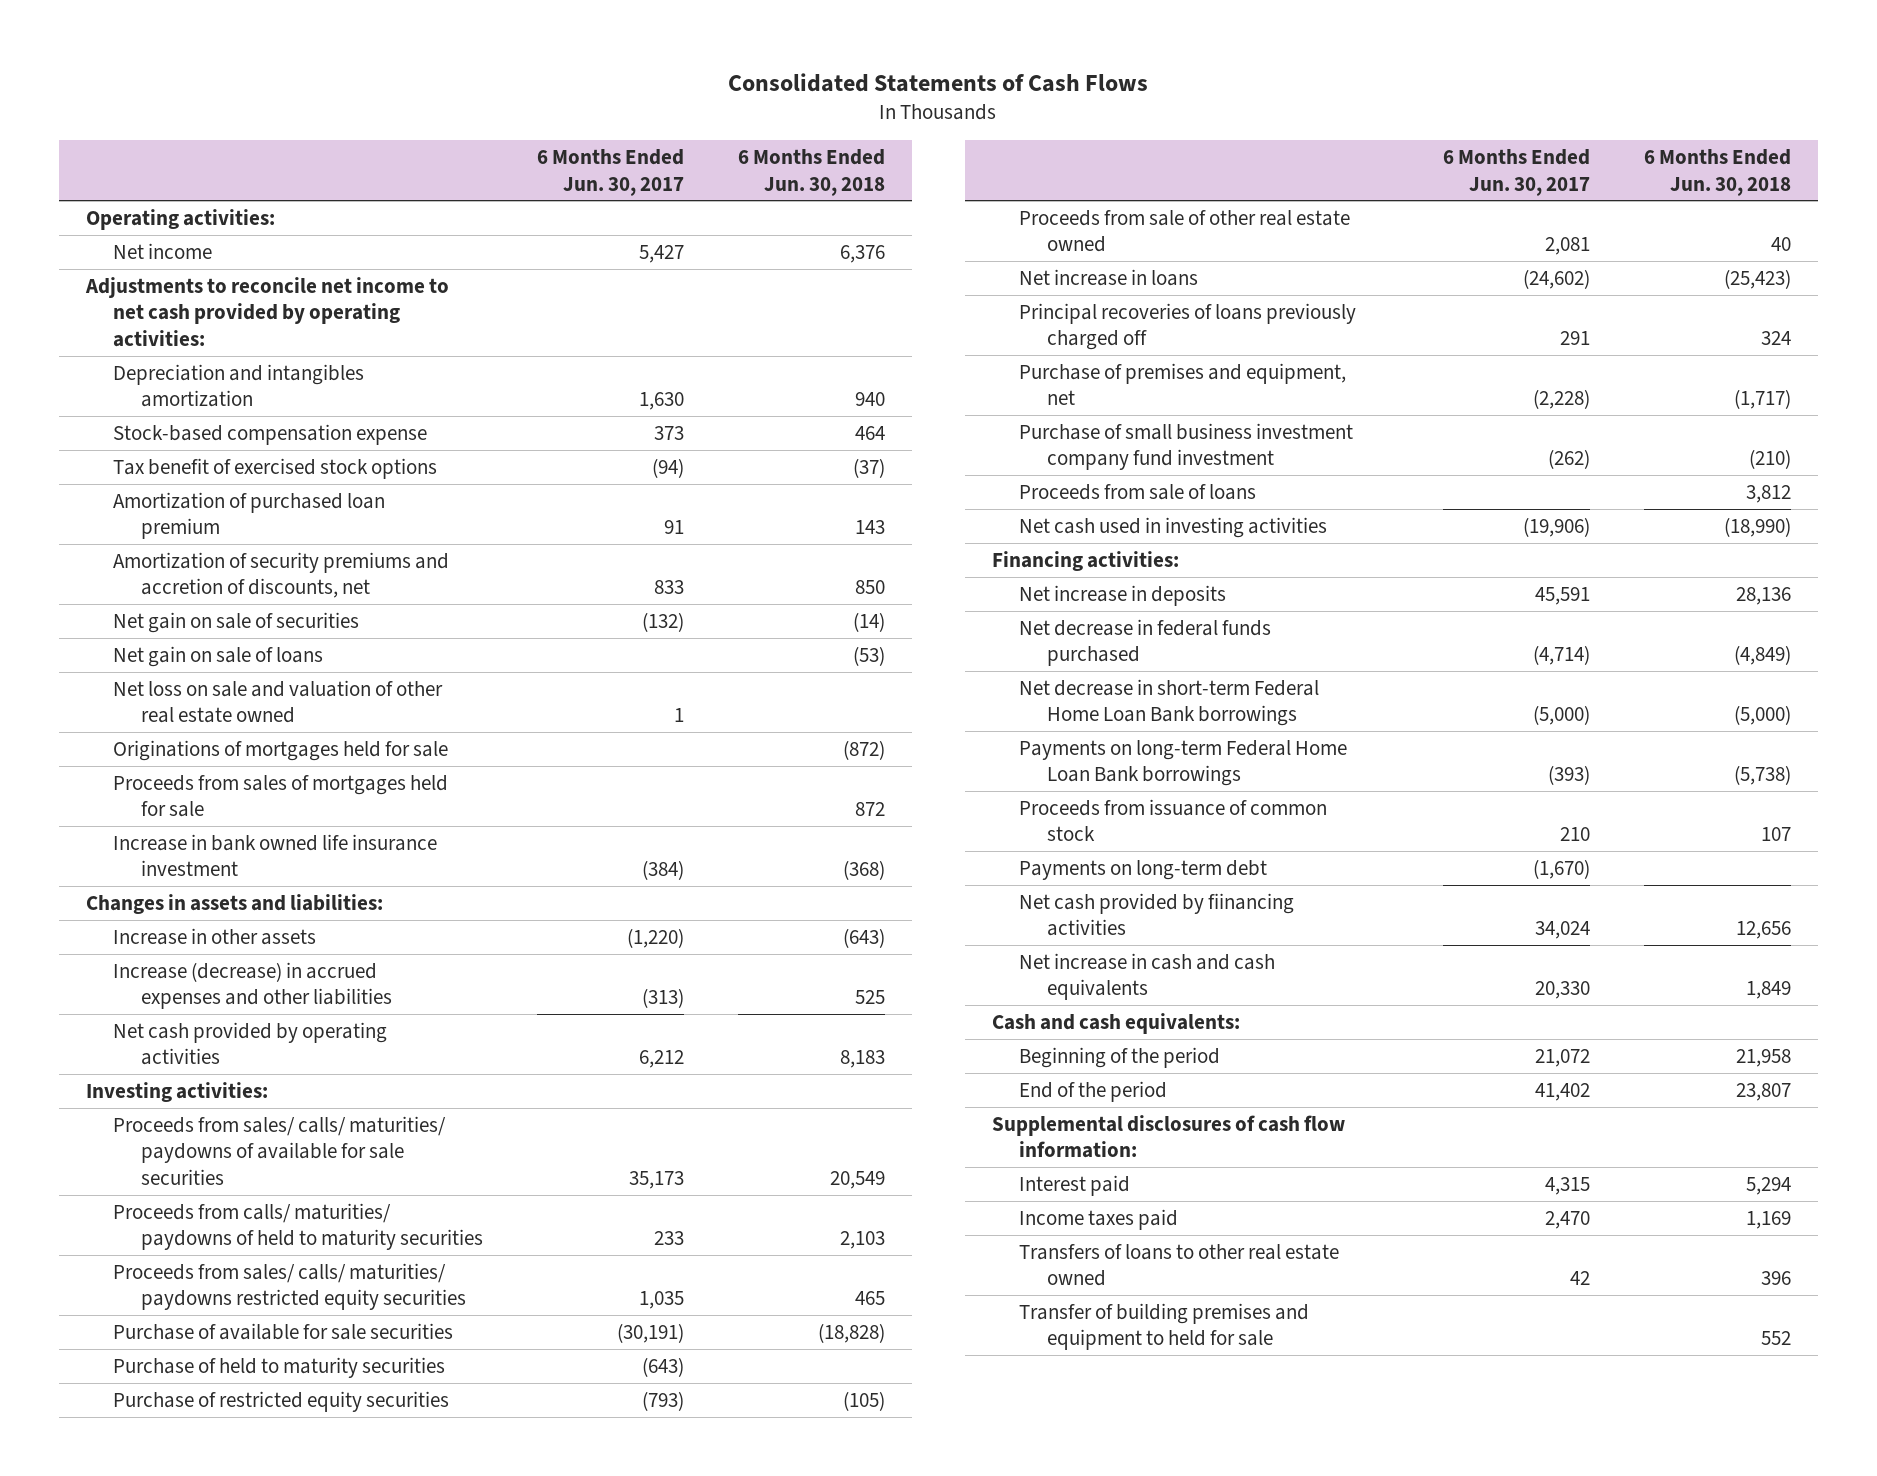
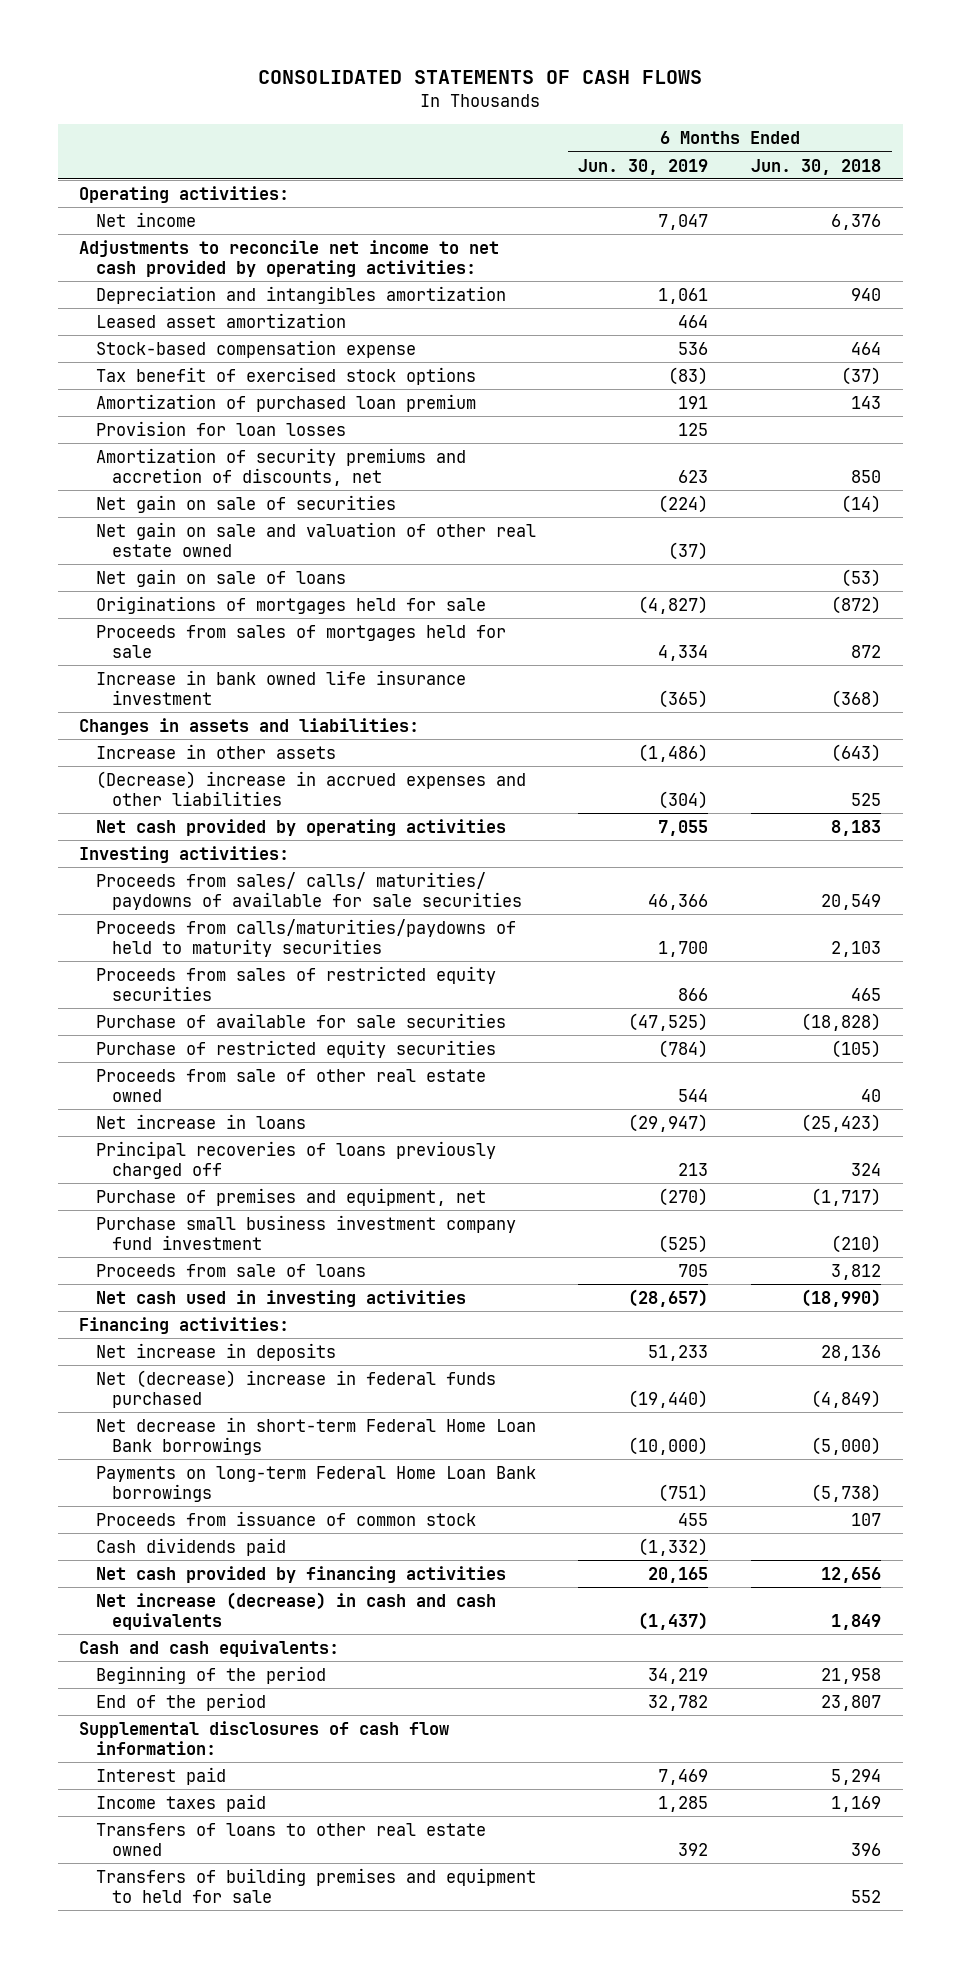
- Consolidated Statements of Cash Flows
+ CONSOLIDATED STATEMENTS OF CASH FLOWS
- | 6 Months Ended Jun. 30, 2017 | 6 Months Ended Jun. 30, 2018
+ | 6 Months Ended Jun. 30, 2019 | 6 Months Ended Jun. 30, 2018
+ Leased asset amortization | 464 |
+ Provision for loan losses | 125 |
+ Net gain on sale and valuation of other real estate owned | (37) |
- Net loss on sale and valuation of other real estate owned | 1 |
- Increase (decrease) in accrued expenses and other liabilities | (313) | 525
+ (Decrease) increase in accrued expenses and other liabilities | (304) | 525
- Proceeds from calls/ maturities/ paydowns of held to maturity securities | 233 | 2,103
- Proceeds from sales/ calls/ maturities/ paydowns restricted equity securities | 1,035 | 465
+ Proceeds from calls/maturities/paydowns of held to maturity securities | 1,700 | 2,103
+ Proceeds from sales of restricted equity securities | 866 | 465
- Purchase of held to maturity securities | (643) |
- Purchase of small business investment company fund investment | (262) | (210)
+ Purchase small business investment company fund investment | (525) | (210)
- Net decrease in federal funds purchased | (4,714) | (4,849)
+ Net (decrease) increase in federal funds purchased | (19,440) | (4,849)
- Payments on long-term debt | (1,670) |
- Net cash provided by fiinancing activities | 34,024 | 12,656
- Net increase in cash and cash equivalents | 20,330 | 1,849
+ Cash dividends paid | (1,332) |
+ Net cash provided by financing activities | 20,165 | 12,656
+ Net increase (decrease) in cash and cash equivalents | (1,437) | 1,849
- Transfer of building premises and equipment to held for sale | | 552
+ Transfers of building premises and equipment to held for sale | | 552

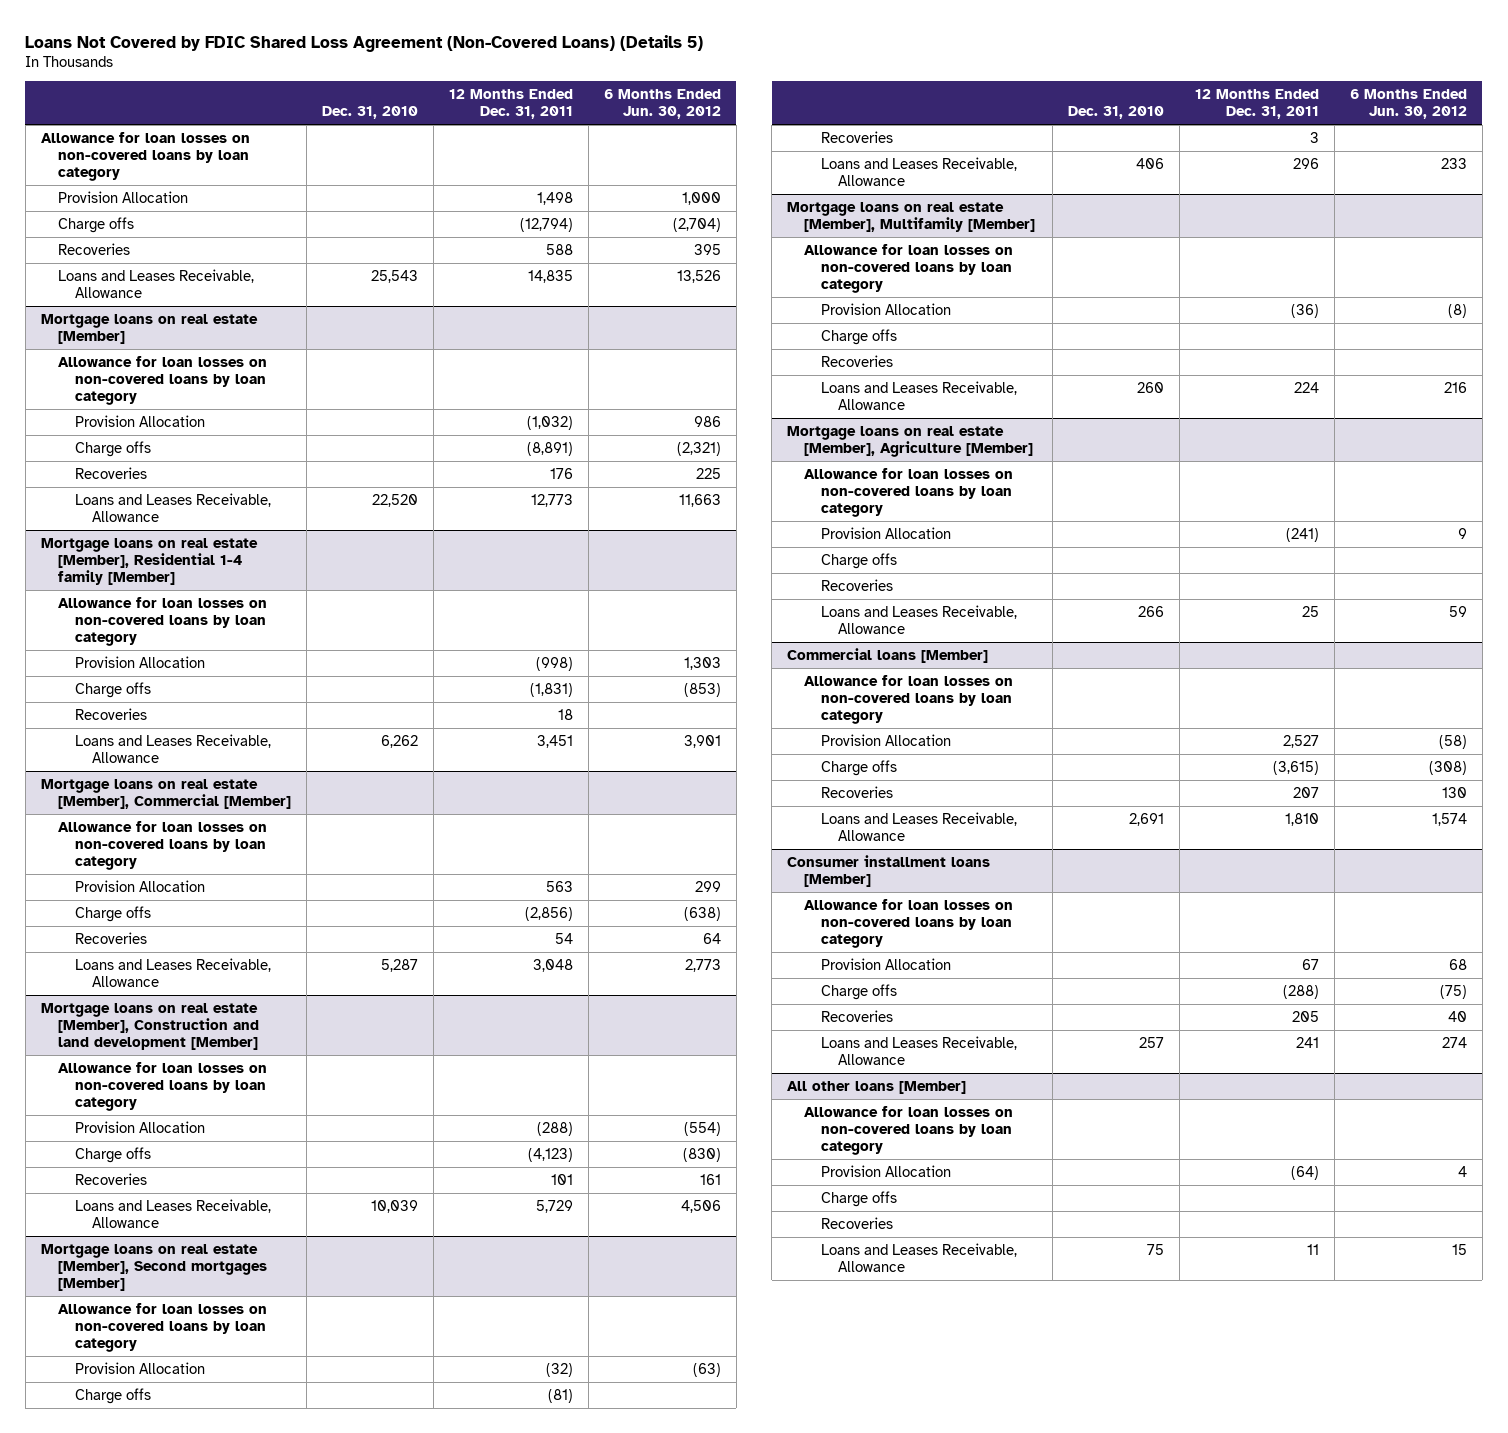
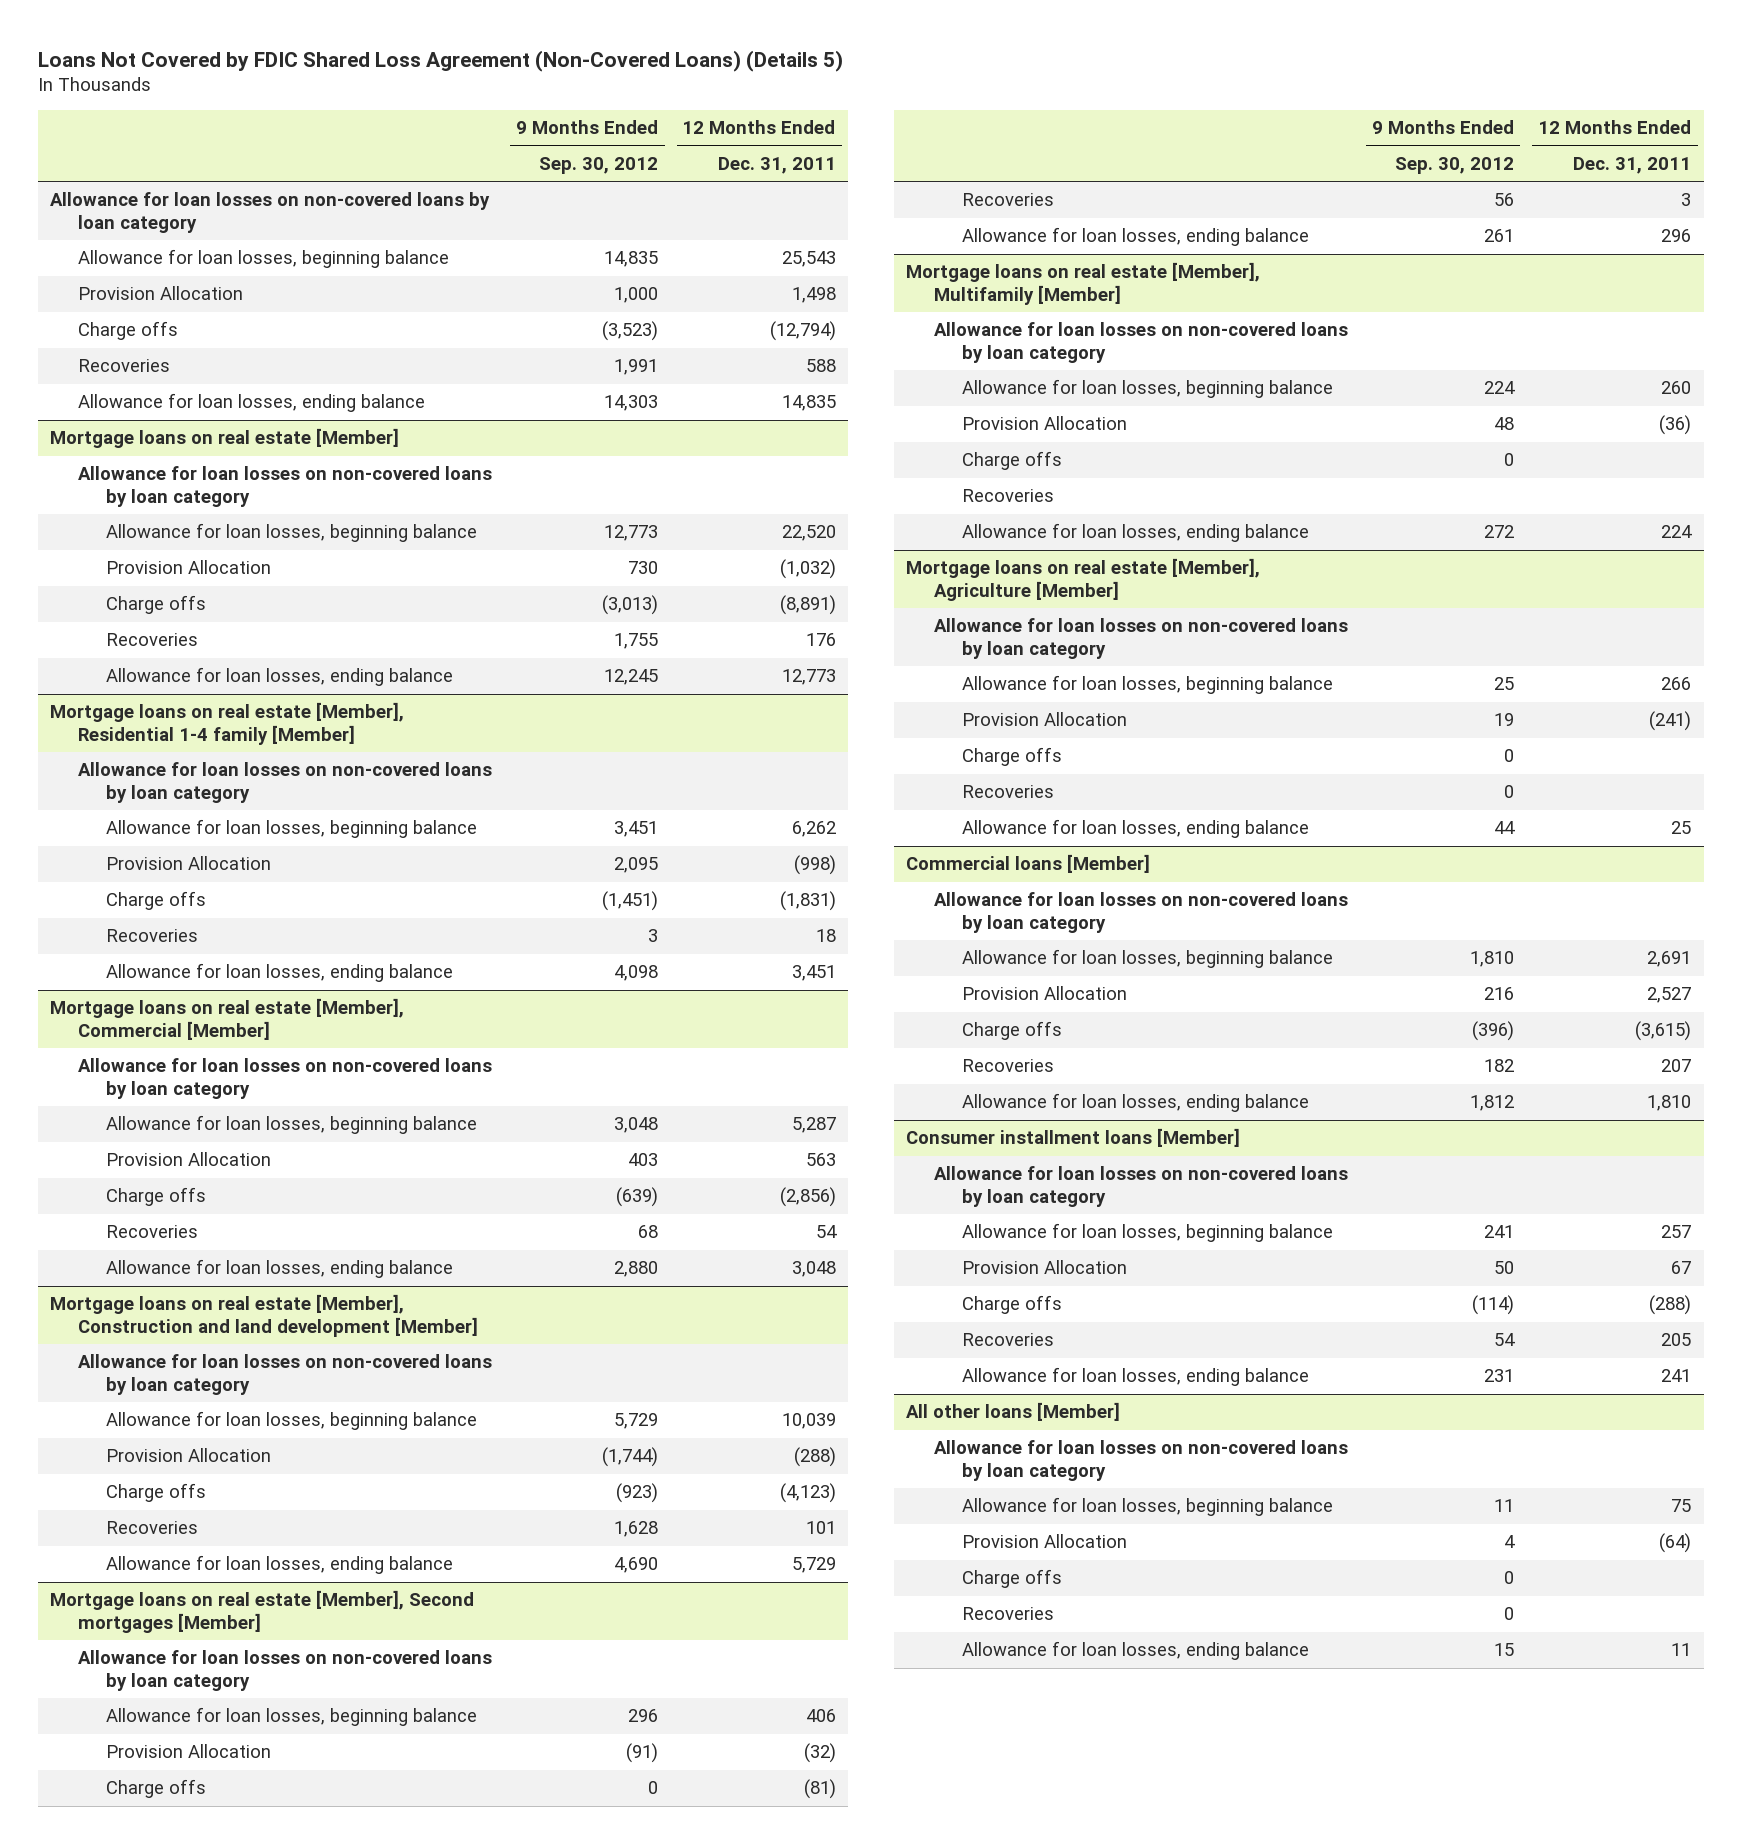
- | Dec. 31, 2010 | 12 Months Ended Dec. 31, 2011 | 6 Months Ended Jun. 30, 2012
+ | 9 Months Ended Sep. 30, 2012 | 12 Months Ended Dec. 31, 2011
+ Allowance for loan losses, beginning balance | 14,835 | 25,543
- Loans and Leases Receivable, Allowance | 25,543 | 14,835 | 13,526
+ Allowance for loan losses, ending balance | 14,303 | 14,835
@ Mortgage loans on real estate [Member]
+ Allowance for loan losses, beginning balance | 12,773 | 22,520
- Loans and Leases Receivable, Allowance | 22,520 | 12,773 | 11,663
+ Allowance for loan losses, ending balance | 12,245 | 12,773
@ Mortgage loans on real estate [Member], Residential 1-4 family [Member]
+ Allowance for loan losses, beginning balance | 3,451 | 6,262
- Loans and Leases Receivable, Allowance | 6,262 | 3,451 | 3,901
+ Allowance for loan losses, ending balance | 4,098 | 3,451
@ Mortgage loans on real estate [Member], Commercial [Member]
+ Allowance for loan losses, beginning balance | 3,048 | 5,287
- Loans and Leases Receivable, Allowance | 5,287 | 3,048 | 2,773
+ Allowance for loan losses, ending balance | 2,880 | 3,048
@ Mortgage loans on real estate [Member], Construction and land development [Member]
+ Allowance for loan losses, beginning balance | 5,729 | 10,039
- Loans and Leases Receivable, Allowance | 10,039 | 5,729 | 4,506
+ Allowance for loan losses, ending balance | 4,690 | 5,729
@ Mortgage loans on real estate [Member], Second mortgages [Member]
+ Allowance for loan losses, beginning balance | 296 | 406
- Loans and Leases Receivable, Allowance | 406 | 296 | 233
+ Allowance for loan losses, ending balance | 261 | 296
@ Mortgage loans on real estate [Member], Multifamily [Member]
+ Allowance for loan losses, beginning balance | 224 | 260
- Loans and Leases Receivable, Allowance | 260 | 224 | 216
+ Allowance for loan losses, ending balance | 272 | 224
@ Mortgage loans on real estate [Member], Agriculture [Member]
+ Allowance for loan losses, beginning balance | 25 | 266
- Loans and Leases Receivable, Allowance | 266 | 25 | 59
+ Allowance for loan losses, ending balance | 44 | 25
@ Commercial loans [Member]
+ Allowance for loan losses, beginning balance | 1,810 | 2,691
- Loans and Leases Receivable, Allowance | 2,691 | 1,810 | 1,574
+ Allowance for loan losses, ending balance | 1,812 | 1,810
@ Consumer installment loans [Member]
+ Allowance for loan losses, beginning balance | 241 | 257
- Loans and Leases Receivable, Allowance | 257 | 241 | 274
+ Allowance for loan losses, ending balance | 231 | 241
@ All other loans [Member]
+ Allowance for loan losses, beginning balance | 11 | 75
- Loans and Leases Receivable, Allowance | 75 | 11 | 15
+ Allowance for loan losses, ending balance | 15 | 11

